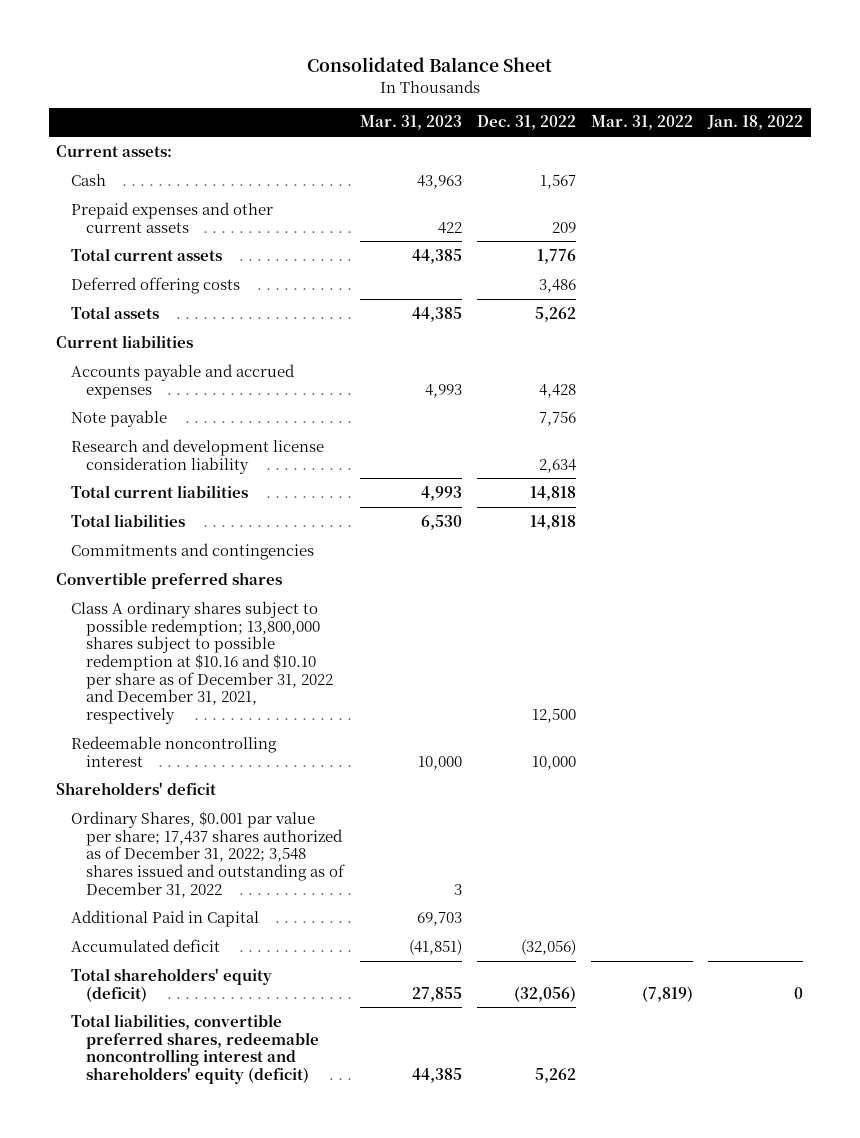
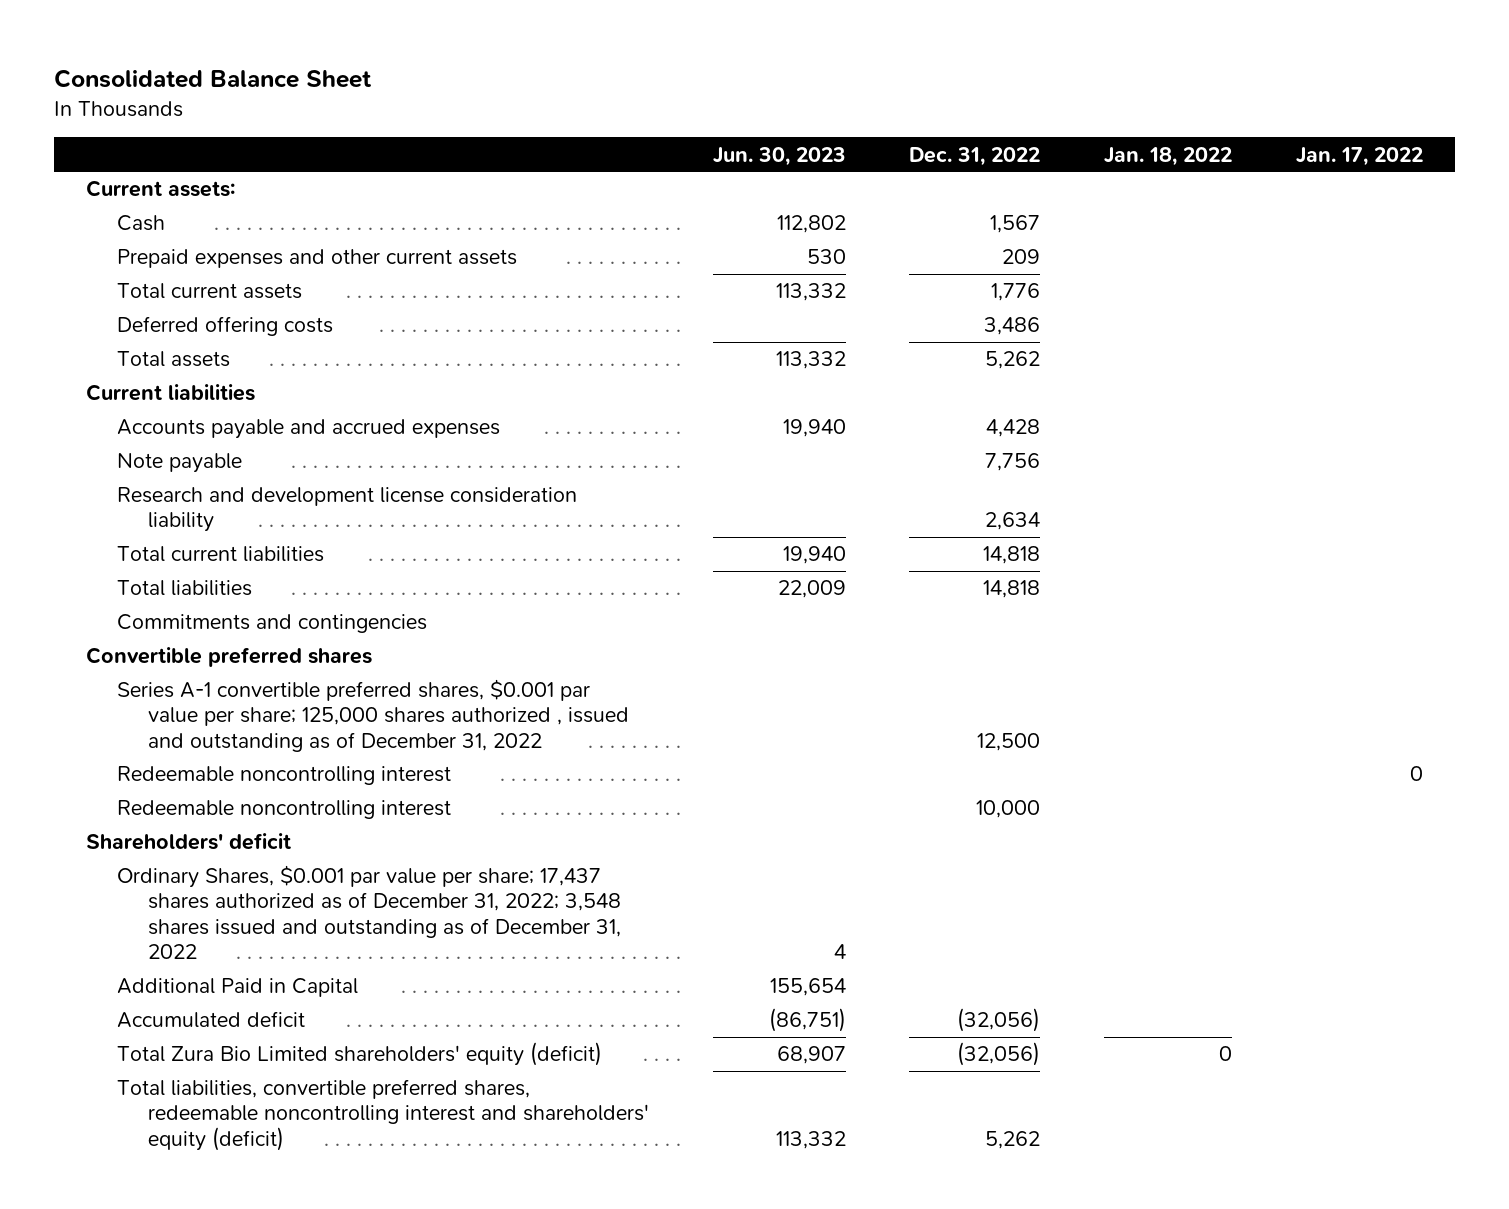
- | Mar. 31, 2023 | Dec. 31, 2022 | Mar. 31, 2022 | Jan. 18, 2022
+ | Jun. 30, 2023 | Dec. 31, 2022 | Jan. 18, 2022 | Jan. 17, 2022
- Class A ordinary shares subject to possible redemption; 13,800,000 shares subject to possible redemption at $10.16 and $10.10 per share as of December 31, 2022 and December 31, 2021, respectively | | 12,500 | |
+ Series A-1 convertible preferred shares, $0.001 par value per share; 125,000 shares authorized , issued and outstanding as of December 31, 2022 | | 12,500 | |
+ Redeemable noncontrolling interest | | | | 0
- Total shareholders' equity (deficit) | 27,855 | (32,056) | (7,819) | 0
+ Total Zura Bio Limited shareholders' equity (deficit) | 68,907 | (32,056) | 0 |

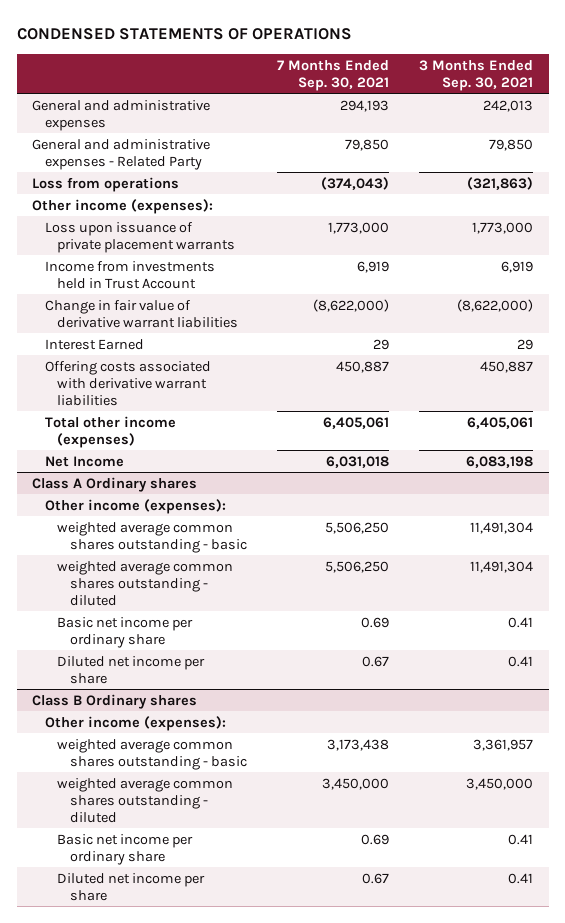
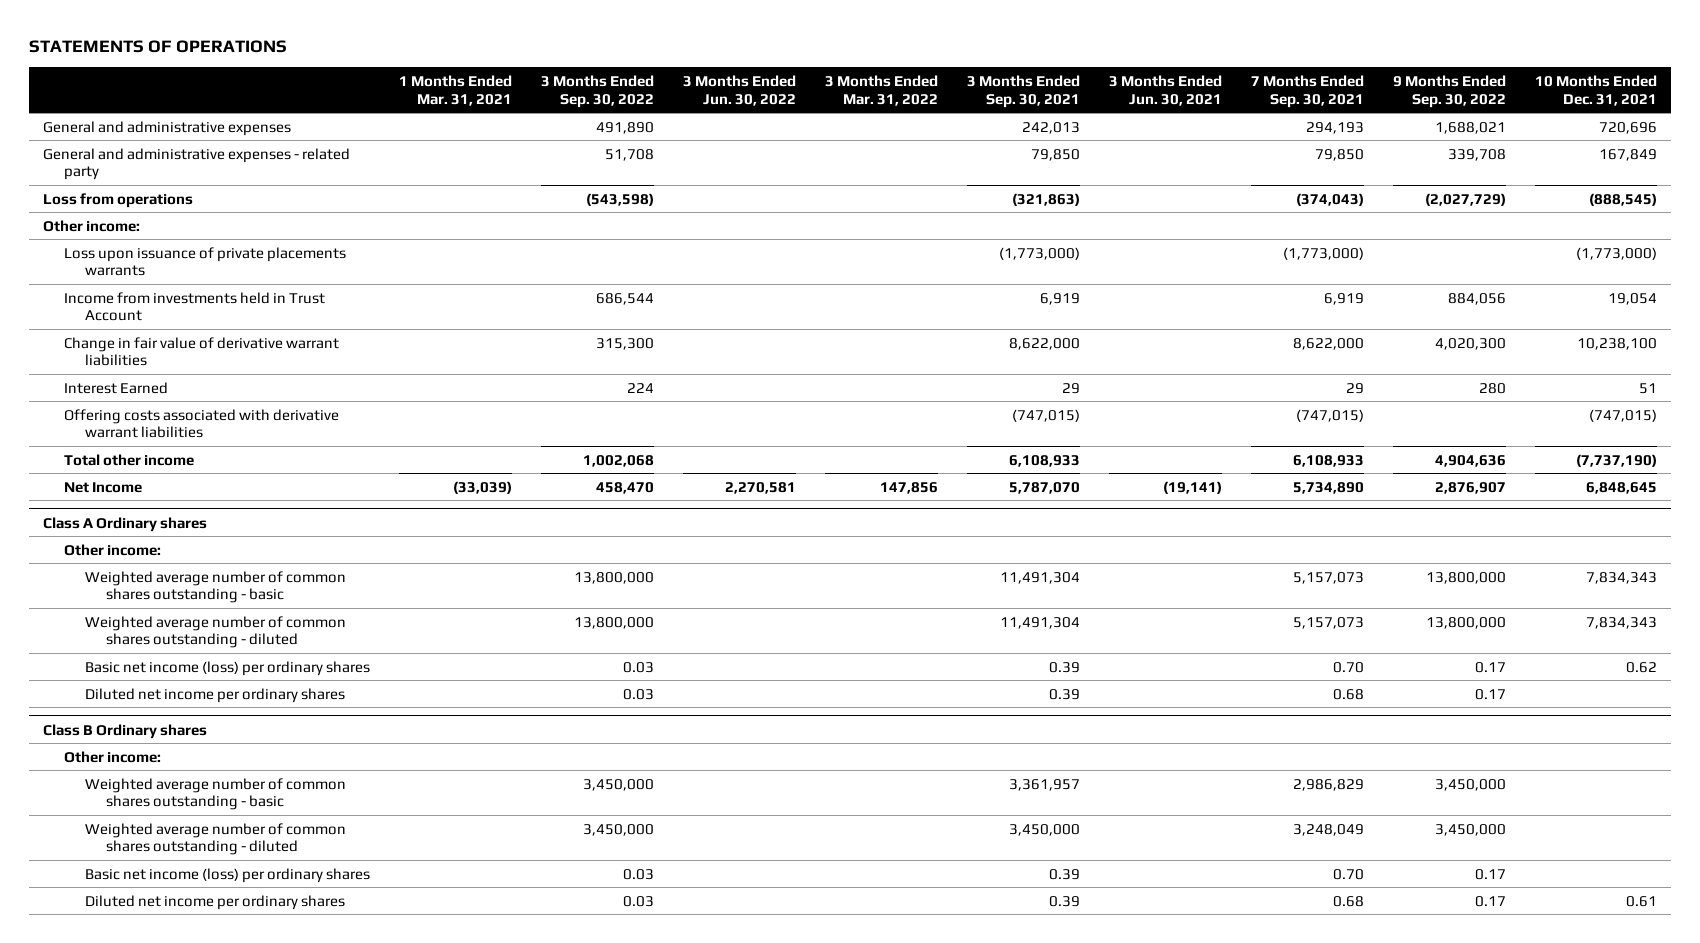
- CONDENSED STATEMENTS OF OPERATIONS
+ STATEMENTS OF OPERATIONS
- | 7 Months Ended Sep. 30, 2021 | 3 Months Ended Sep. 30, 2021
+ | 1 Months Ended Mar. 31, 2021 | 3 Months Ended Sep. 30, 2022 | 3 Months Ended Jun. 30, 2022 | 3 Months Ended Mar. 31, 2022 | 3 Months Ended Sep. 30, 2021 | 3 Months Ended Jun. 30, 2021 | 7 Months Ended Sep. 30, 2021 | 9 Months Ended Sep. 30, 2022 | 10 Months Ended Dec. 31, 2021
- General and administrative expenses - Related Party | 79,850 | 79,850
+ General and administrative expenses - related party | | 51,708 | | | 79,850 | | 79,850 | 339,708 | 167,849
- Other income (expenses):
- Loss upon issuance of private placement warrants | 1,773,000 | 1,773,000
+ Other income:
+ Loss upon issuance of private placements warrants | | | | | (1,773,000) | | (1,773,000) | | (1,773,000)
- Change in fair value of derivative warrant liabilities | (8,622,000) | (8,622,000)
+ Change in fair value of derivative warrant liabilities | | 315,300 | | | 8,622,000 | | 8,622,000 | 4,020,300 | 10,238,100
- Offering costs associated with derivative warrant liabilities | 450,887 | 450,887
- Total other income (expenses) | 6,405,061 | 6,405,061
- Net Income | 6,031,018 | 6,083,198
+ Offering costs associated with derivative warrant liabilities | | | | | (747,015) | | (747,015) | | (747,015)
+ Total other income | | 1,002,068 | | | 6,108,933 | | 6,108,933 | 4,904,636 | (7,737,190)
+ Net Income | (33,039) | 458,470 | 2,270,581 | 147,856 | 5,787,070 | (19,141) | 5,734,890 | 2,876,907 | 6,848,645
@ Class A Ordinary shares
- Other income (expenses):
- weighted average common shares outstanding - basic | 5,506,250 | 11,491,304
- weighted average common shares outstanding - diluted | 5,506,250 | 11,491,304
- Basic net income per ordinary share | 0.69 | 0.41
- Diluted net income per share | 0.67 | 0.41
+ Other income:
+ Weighted average number of common shares outstanding - basic | | 13,800,000 | | | 11,491,304 | | 5,157,073 | 13,800,000 | 7,834,343
+ Weighted average number of common shares outstanding - diluted | | 13,800,000 | | | 11,491,304 | | 5,157,073 | 13,800,000 | 7,834,343
+ Basic net income (loss) per ordinary shares | | 0.03 | | | 0.39 | | 0.70 | 0.17 | 0.62
+ Diluted net income per ordinary shares | | 0.03 | | | 0.39 | | 0.68 | 0.17 |
@ Class B Ordinary shares
- Other income (expenses):
- weighted average common shares outstanding - basic | 3,173,438 | 3,361,957
- weighted average common shares outstanding - diluted | 3,450,000 | 3,450,000
- Basic net income per ordinary share | 0.69 | 0.41
- Diluted net income per share | 0.67 | 0.41
+ Other income:
+ Weighted average number of common shares outstanding - basic | | 3,450,000 | | | 3,361,957 | | 2,986,829 | 3,450,000 |
+ Weighted average number of common shares outstanding - diluted | | 3,450,000 | | | 3,450,000 | | 3,248,049 | 3,450,000 |
+ Basic net income (loss) per ordinary shares | | 0.03 | | | 0.39 | | 0.70 | 0.17 |
+ Diluted net income per ordinary shares | | 0.03 | | | 0.39 | | 0.68 | 0.17 | 0.61

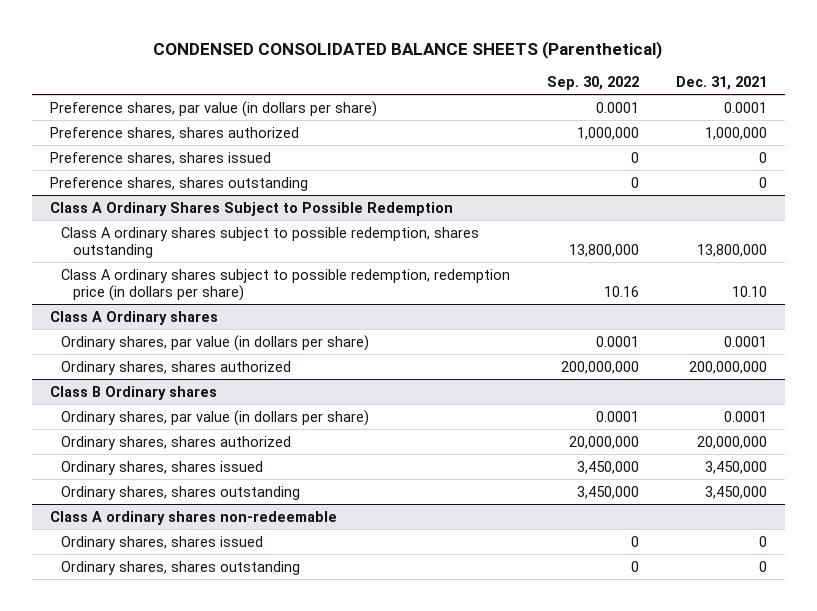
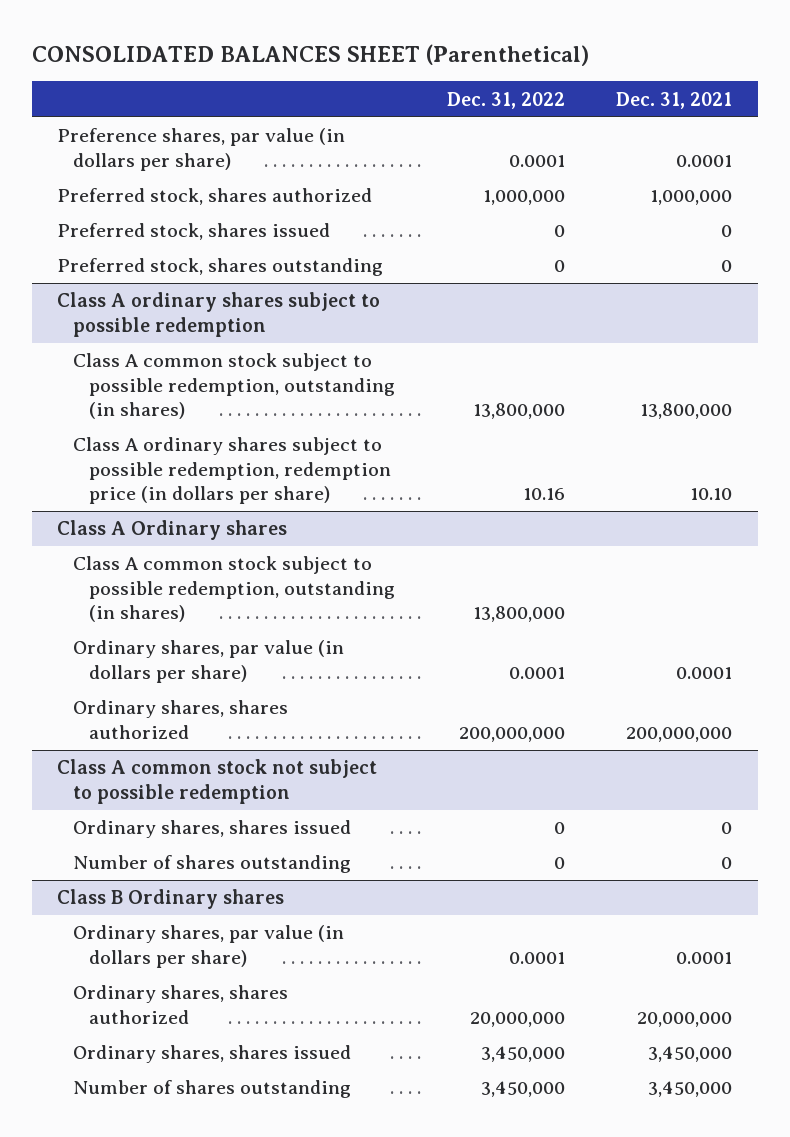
- CONDENSED CONSOLIDATED BALANCE SHEETS (Parenthetical)
+ CONSOLIDATED BALANCES SHEET (Parenthetical)
- | Sep. 30, 2022 | Dec. 31, 2021
+ | Dec. 31, 2022 | Dec. 31, 2021
- Preference shares, shares authorized | 1,000,000 | 1,000,000
- Preference shares, shares issued | 0 | 0
- Preference shares, shares outstanding | 0 | 0
- Class A Ordinary Shares Subject to Possible Redemption
- Class A ordinary shares subject to possible redemption, shares outstanding | 13,800,000 | 13,800,000
+ Preferred stock, shares authorized | 1,000,000 | 1,000,000
+ Preferred stock, shares issued | 0 | 0
+ Preferred stock, shares outstanding | 0 | 0
+ Class A ordinary shares subject to possible redemption
+ Class A common stock subject to possible redemption, outstanding (in shares) | 13,800,000 | 13,800,000
@ Class A Ordinary shares
+ Class A common stock subject to possible redemption, outstanding (in shares) | 13,800,000 |
+ Class A common stock not subject to possible redemption
+ Ordinary shares, shares issued | 0 | 0
+ Number of shares outstanding | 0 | 0
@ Class B Ordinary shares
- Ordinary shares, shares outstanding | 3,450,000 | 3,450,000
- Class A ordinary shares non-redeemable
- Ordinary shares, shares issued | 0 | 0
- Ordinary shares, shares outstanding | 0 | 0
@ Class B Ordinary shares
+ Number of shares outstanding | 3,450,000 | 3,450,000

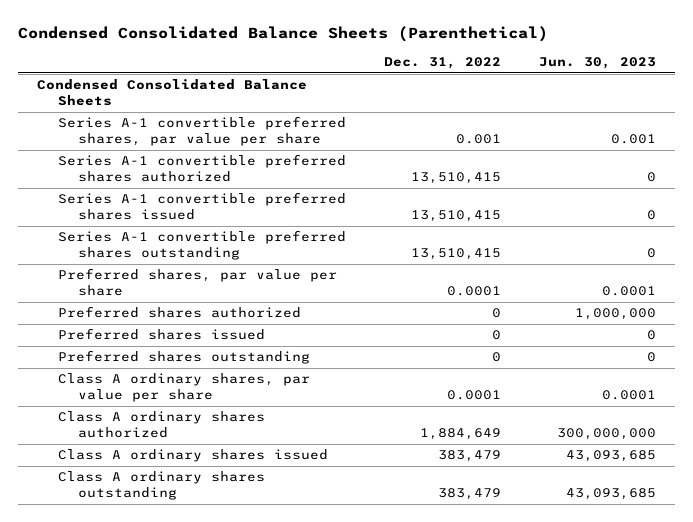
- CONSOLIDATED BALANCES SHEET (Parenthetical)
+ Condensed Consolidated Balance Sheets (Parenthetical)
- | Dec. 31, 2022 | Dec. 31, 2021
+ | Dec. 31, 2022 | Jun. 30, 2023
- Preference shares, par value (in dollars per share) | 0.0001 | 0.0001
- Preferred stock, shares authorized | 1,000,000 | 1,000,000
- Preferred stock, shares issued | 0 | 0
- Preferred stock, shares outstanding | 0 | 0
- Class A ordinary shares subject to possible redemption
- Class A common stock subject to possible redemption, outstanding (in shares) | 13,800,000 | 13,800,000
- Class A ordinary shares subject to possible redemption, redemption price (in dollars per share) | 10.16 | 10.10
- Class A Ordinary shares
- Class A common stock subject to possible redemption, outstanding (in shares) | 13,800,000 |
- Ordinary shares, par value (in dollars per share) | 0.0001 | 0.0001
- Ordinary shares, shares authorized | 200,000,000 | 200,000,000
- Class A common stock not subject to possible redemption
- Ordinary shares, shares issued | 0 | 0
- Number of shares outstanding | 0 | 0
- Class B Ordinary shares
- Ordinary shares, par value (in dollars per share) | 0.0001 | 0.0001
- Ordinary shares, shares authorized | 20,000,000 | 20,000,000
- Ordinary shares, shares issued | 3,450,000 | 3,450,000
- Number of shares outstanding | 3,450,000 | 3,450,000
+ Condensed Consolidated Balance Sheets
+ Series A-1 convertible preferred shares, par value per share | 0.001 | 0.001
+ Series A-1 convertible preferred shares authorized | 13,510,415 | 0
+ Series A-1 convertible preferred shares issued | 13,510,415 | 0
+ Series A-1 convertible preferred shares outstanding | 13,510,415 | 0
+ Preferred shares, par value per share | 0.0001 | 0.0001
+ Preferred shares authorized | 0 | 1,000,000
+ Preferred shares issued | 0 | 0
+ Preferred shares outstanding | 0 | 0
+ Class A ordinary shares, par value per share | 0.0001 | 0.0001
+ Class A ordinary shares authorized | 1,884,649 | 300,000,000
+ Class A ordinary shares issued | 383,479 | 43,093,685
+ Class A ordinary shares outstanding | 383,479 | 43,093,685

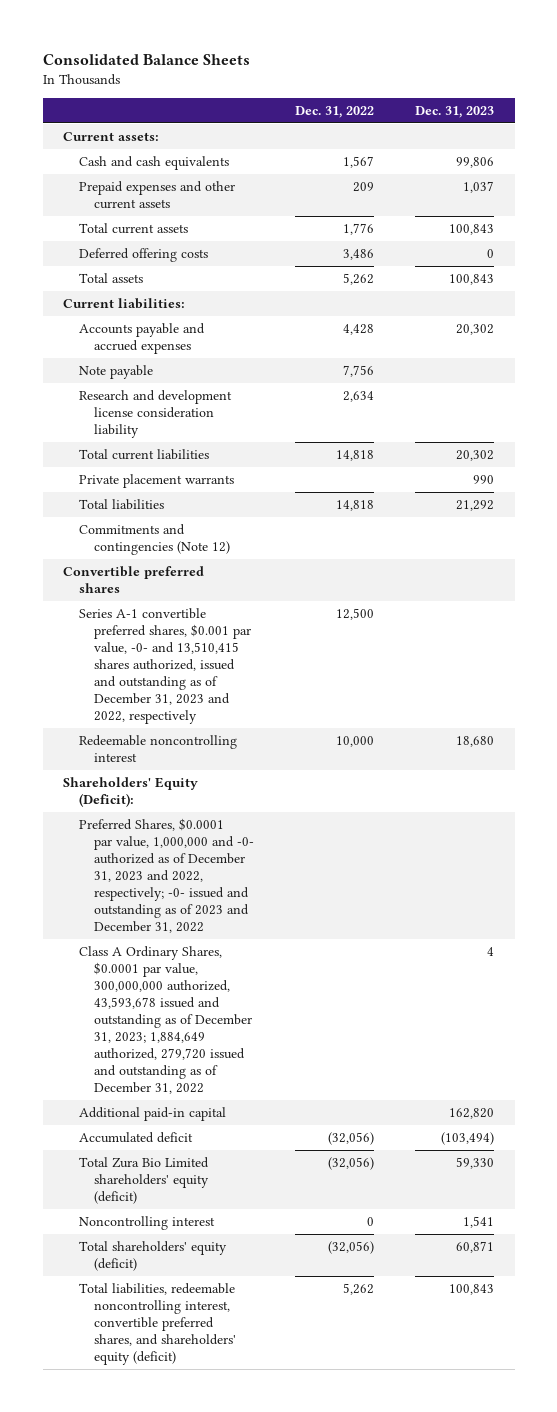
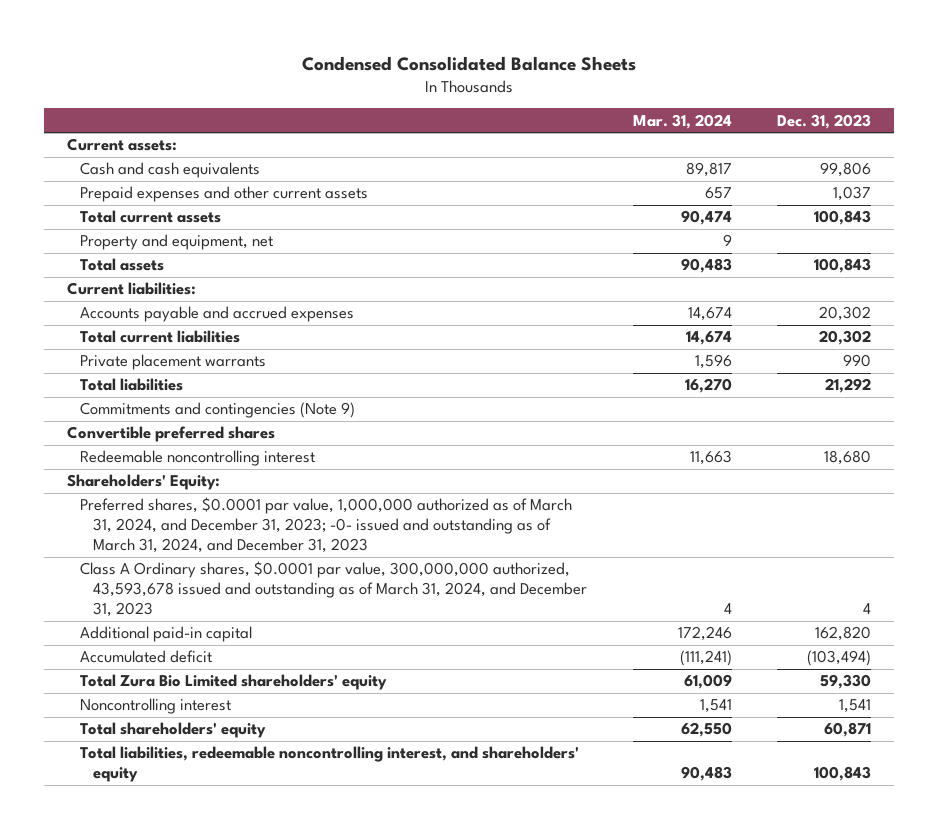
- Consolidated Balance Sheets
+ Condensed Consolidated Balance Sheets
- | Dec. 31, 2022 | Dec. 31, 2023
+ | Mar. 31, 2024 | Dec. 31, 2023
- Deferred offering costs | 3,486 | 0
+ Property and equipment, net | 9 |
- Note payable | 7,756 |
- Research and development license consideration liability | 2,634 |
- Commitments and contingencies (Note 12)
+ Commitments and contingencies (Note 9)
- Series A-1 convertible preferred shares, $0.001 par value, -0- and 13,510,415 shares authorized, issued and outstanding as of December 31, 2023 and 2022, respectively | 12,500 |
- Shareholders' Equity (Deficit):
- Preferred Shares, $0.0001 par value, 1,000,000 and -0- authorized as of December 31, 2023 and 2022, respectively; -0- issued and outstanding as of 2023 and December 31, 2022
- Class A Ordinary Shares, $0.0001 par value, 300,000,000 authorized, 43,593,678 issued and outstanding as of December 31, 2023; 1,884,649 authorized, 279,720 issued and outstanding as of December 31, 2022 | | 4
+ Shareholders' Equity:
+ Preferred shares, $0.0001 par value, 1,000,000 authorized as of March 31, 2024, and December 31, 2023; -0- issued and outstanding as of March 31, 2024, and December 31, 2023
+ Class A Ordinary shares, $0.0001 par value, 300,000,000 authorized, 43,593,678 issued and outstanding as of March 31, 2024, and December 31, 2023 | 4 | 4
- Total Zura Bio Limited shareholders' equity (deficit) | (32,056) | 59,330
+ Total Zura Bio Limited shareholders' equity | 61,009 | 59,330
- Total shareholders' equity (deficit) | (32,056) | 60,871
- Total liabilities, redeemable noncontrolling interest, convertible preferred shares, and shareholders' equity (deficit) | 5,262 | 100,843
+ Total shareholders' equity | 62,550 | 60,871
+ Total liabilities, redeemable noncontrolling interest, and shareholders' equity | 90,483 | 100,843

